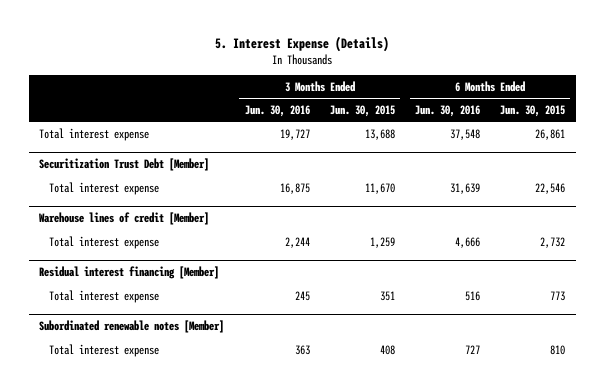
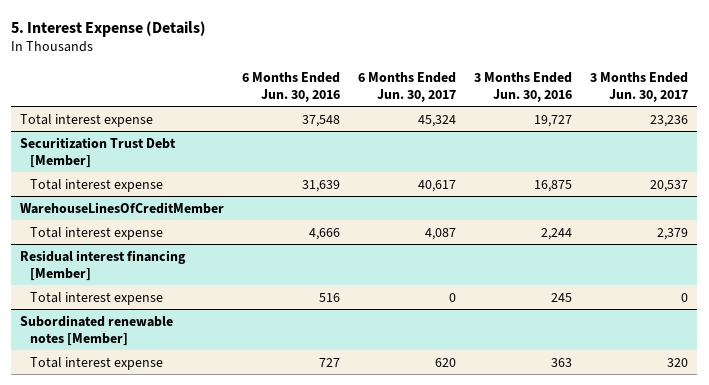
- | 3 Months Ended Jun. 30, 2016 | 3 Months Ended Jun. 30, 2015 | 6 Months Ended Jun. 30, 2016 | 6 Months Ended Jun. 30, 2015
+ | 6 Months Ended Jun. 30, 2016 | 6 Months Ended Jun. 30, 2017 | 3 Months Ended Jun. 30, 2016 | 3 Months Ended Jun. 30, 2017
- Warehouse lines of credit [Member]
+ WarehouseLinesOfCreditMember

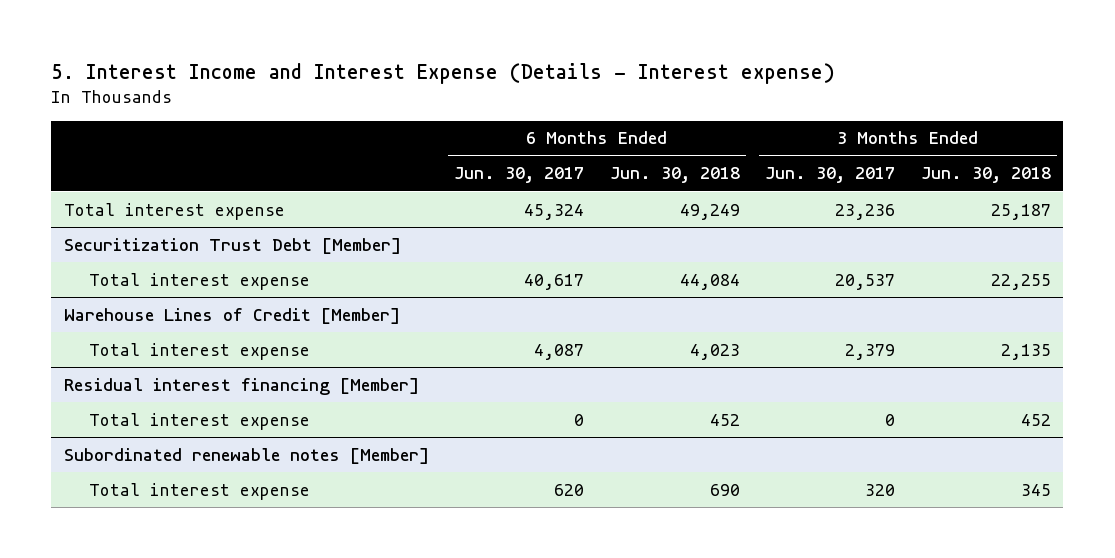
- 5. Interest Expense (Details)
+ 5. Interest Income and Interest Expense (Details - Interest expense)
- | 6 Months Ended Jun. 30, 2016 | 6 Months Ended Jun. 30, 2017 | 3 Months Ended Jun. 30, 2016 | 3 Months Ended Jun. 30, 2017
+ | 6 Months Ended Jun. 30, 2017 | 6 Months Ended Jun. 30, 2018 | 3 Months Ended Jun. 30, 2017 | 3 Months Ended Jun. 30, 2018
- WarehouseLinesOfCreditMember
+ Warehouse Lines of Credit [Member]

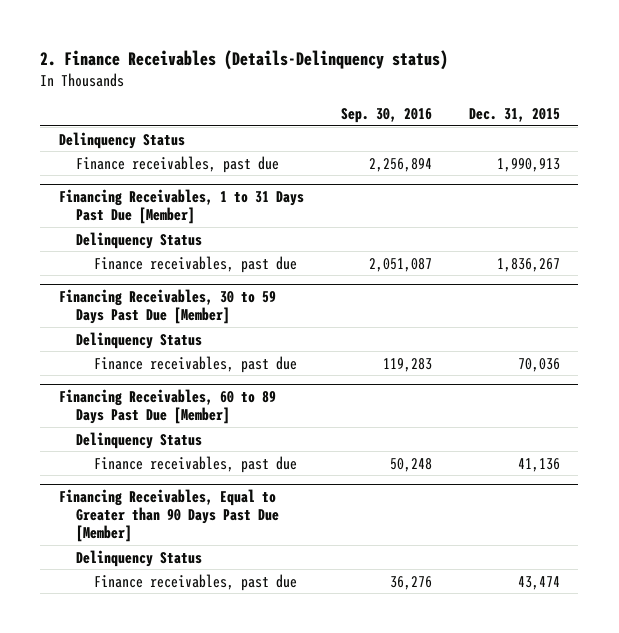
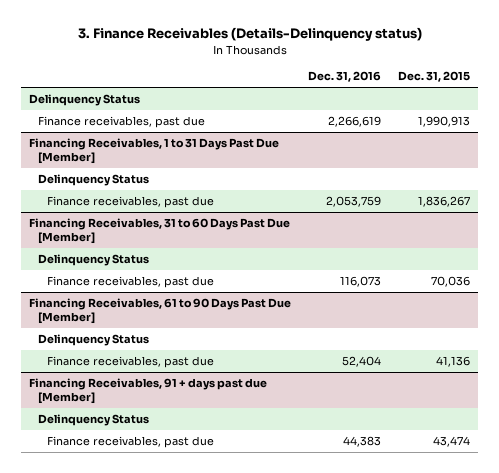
- 2. Finance Receivables (Details-Delinquency status)
+ 3. Finance Receivables (Details-Delinquency status)
- | Sep. 30, 2016 | Dec. 31, 2015
+ | Dec. 31, 2016 | Dec. 31, 2015
- Financing Receivables, 30 to 59 Days Past Due [Member]
+ Financing Receivables, 31 to 60 Days Past Due [Member]
- Financing Receivables, 60 to 89 Days Past Due [Member]
+ Financing Receivables, 61 to 90 Days Past Due [Member]
- Financing Receivables, Equal to Greater than 90 Days Past Due [Member]
+ Financing Receivables, 91 + days past due [Member]

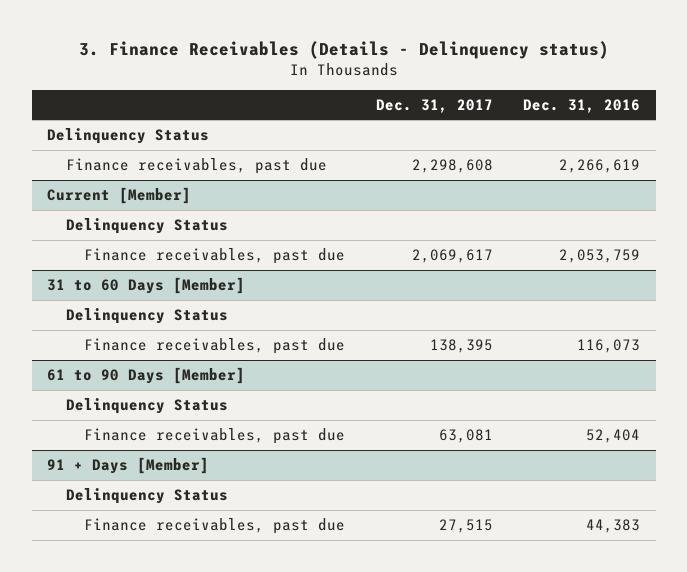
- 3. Finance Receivables (Details-Delinquency status)
+ 3. Finance Receivables (Details - Delinquency status)
- | Dec. 31, 2016 | Dec. 31, 2015
+ | Dec. 31, 2017 | Dec. 31, 2016
- Financing Receivables, 1 to 31 Days Past Due [Member]
+ Current [Member]
- Financing Receivables, 31 to 60 Days Past Due [Member]
+ 31 to 60 Days [Member]
- Financing Receivables, 61 to 90 Days Past Due [Member]
+ 61 to 90 Days [Member]
- Financing Receivables, 91 + days past due [Member]
+ 91 + Days [Member]

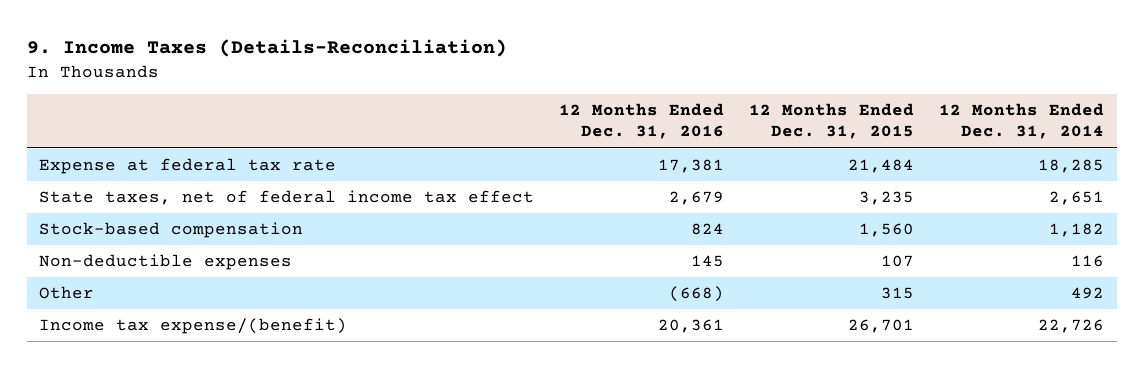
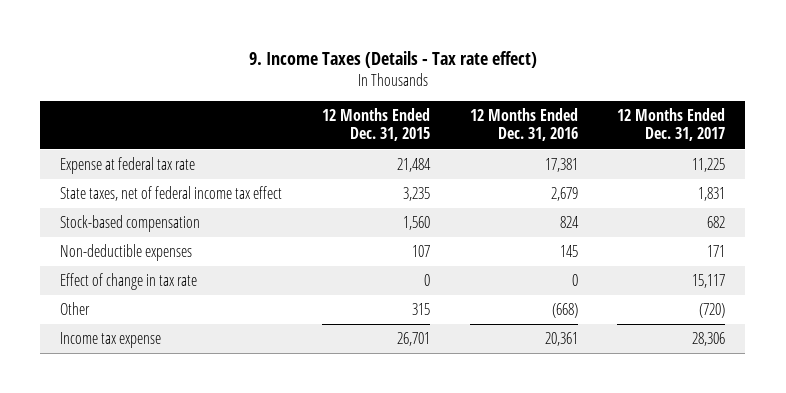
- 9. Income Taxes (Details-Reconciliation)
+ 9. Income Taxes (Details - Tax rate effect)
- | 12 Months Ended Dec. 31, 2016 | 12 Months Ended Dec. 31, 2015 | 12 Months Ended Dec. 31, 2014
+ | 12 Months Ended Dec. 31, 2015 | 12 Months Ended Dec. 31, 2016 | 12 Months Ended Dec. 31, 2017
+ Effect of change in tax rate | 0 | 0 | 15,117
- Income tax expense/(benefit) | 20,361 | 26,701 | 22,726
+ Income tax expense | 26,701 | 20,361 | 28,306

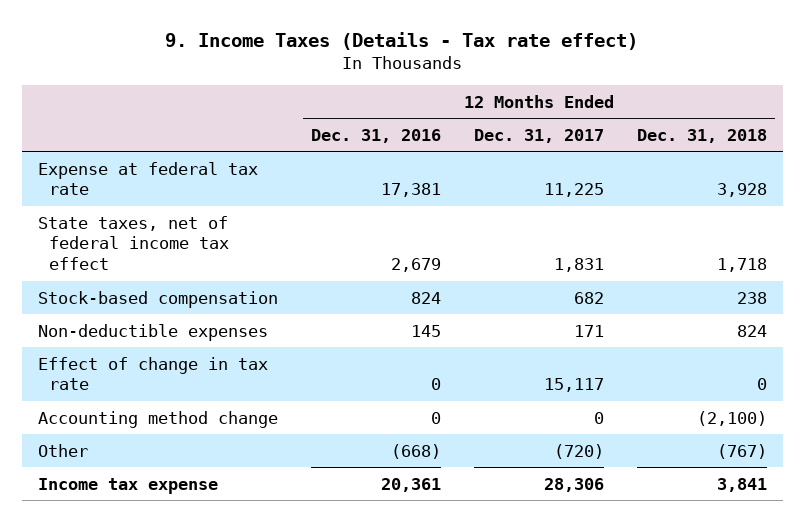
- | 12 Months Ended Dec. 31, 2015 | 12 Months Ended Dec. 31, 2016 | 12 Months Ended Dec. 31, 2017
+ | 12 Months Ended Dec. 31, 2016 | 12 Months Ended Dec. 31, 2017 | 12 Months Ended Dec. 31, 2018
+ Accounting method change | 0 | 0 | (2,100)

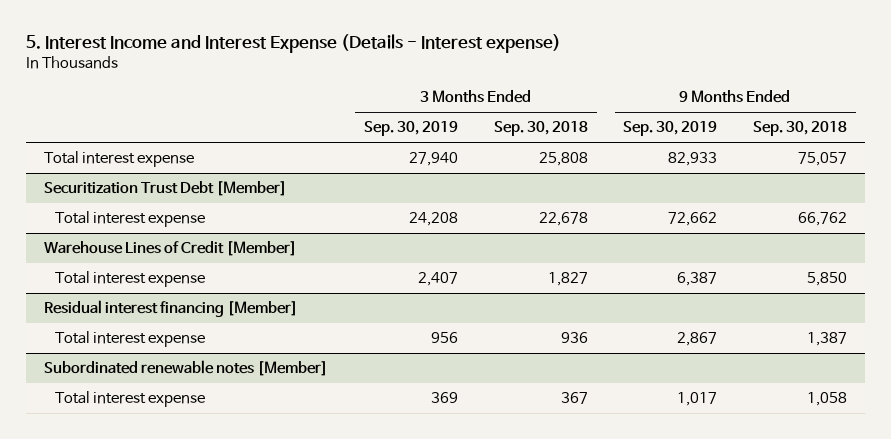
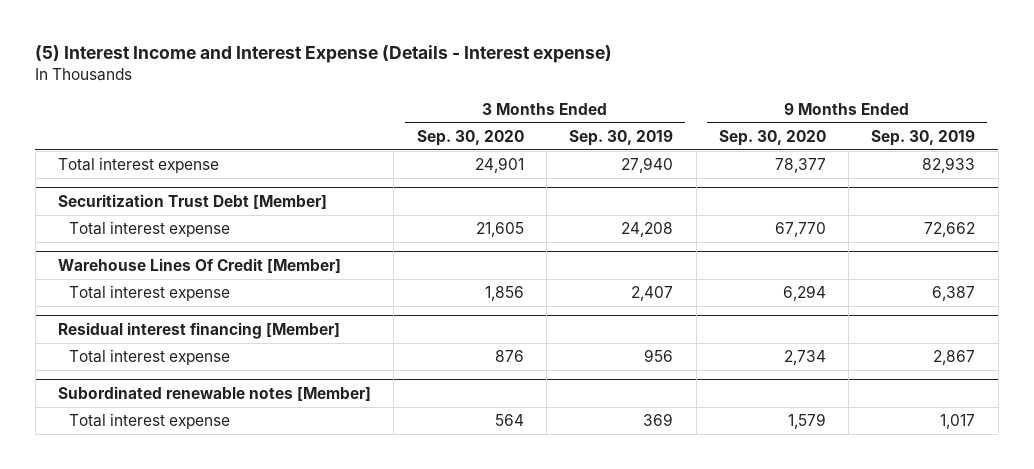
- 5. Interest Income and Interest Expense (Details - Interest expense)
+ (5) Interest Income and Interest Expense (Details - Interest expense)
- | 3 Months Ended Sep. 30, 2019 | 3 Months Ended Sep. 30, 2018 | 9 Months Ended Sep. 30, 2019 | 9 Months Ended Sep. 30, 2018
+ | 3 Months Ended Sep. 30, 2020 | 3 Months Ended Sep. 30, 2019 | 9 Months Ended Sep. 30, 2020 | 9 Months Ended Sep. 30, 2019
- Warehouse Lines of Credit [Member]
+ Warehouse Lines Of Credit [Member]

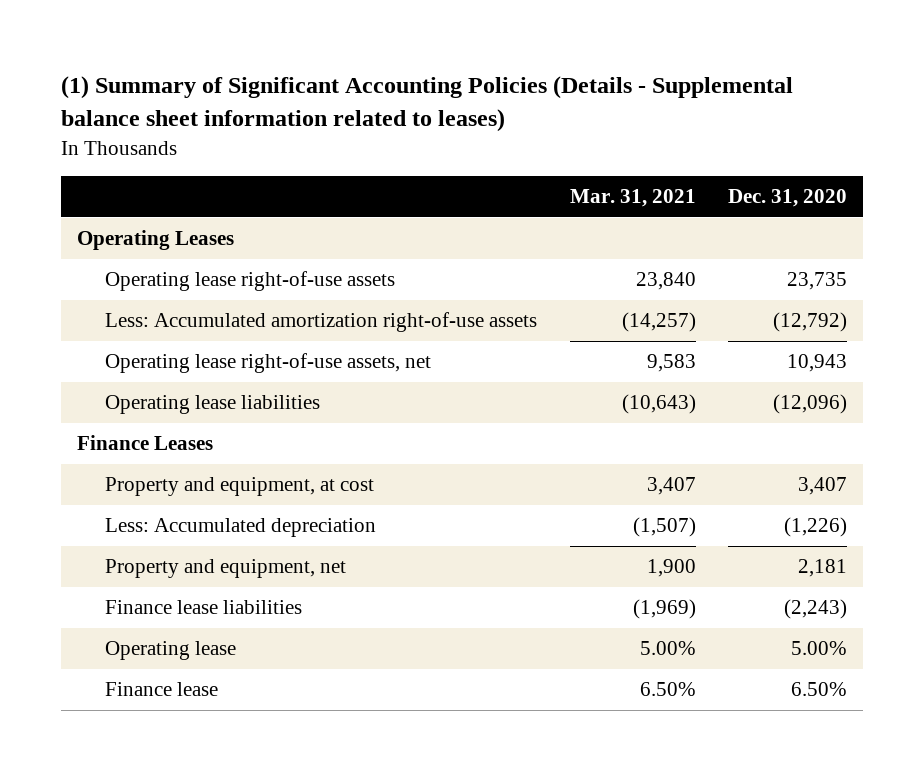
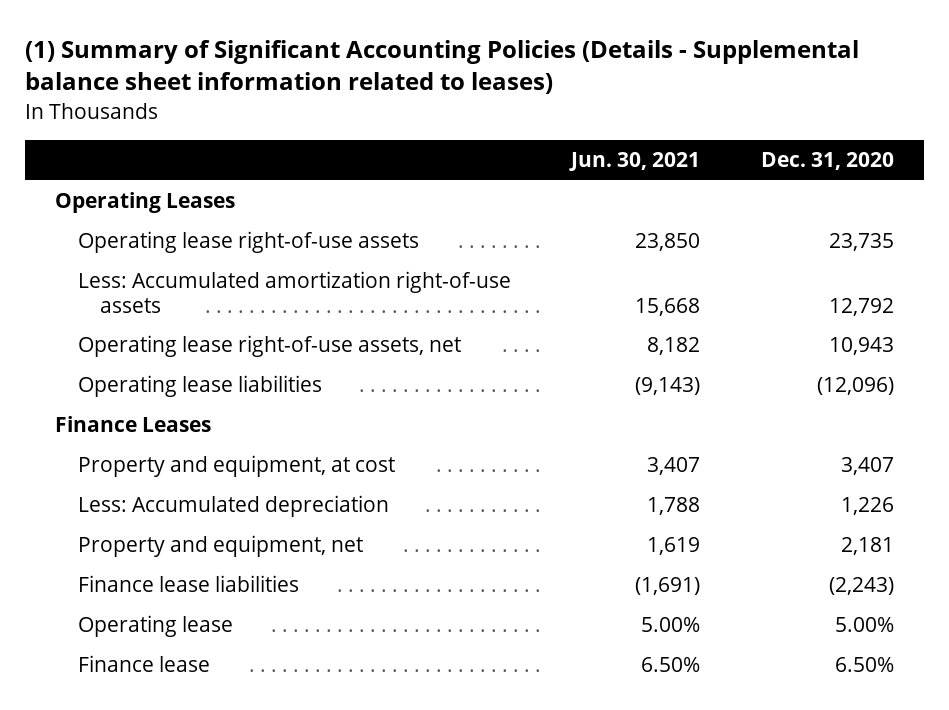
- | Mar. 31, 2021 | Dec. 31, 2020
+ | Jun. 30, 2021 | Dec. 31, 2020
- Less: Accumulated amortization right-of-use assets | (14,257) | (12,792)
+ Less: Accumulated amortization right-of-use assets | 15,668 | 12,792
- Less: Accumulated depreciation | (1,507) | (1,226)
+ Less: Accumulated depreciation | 1,788 | 1,226

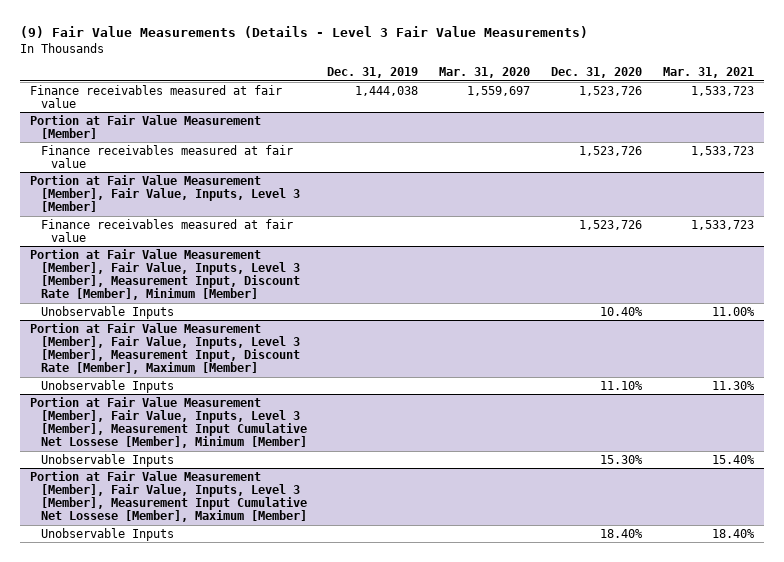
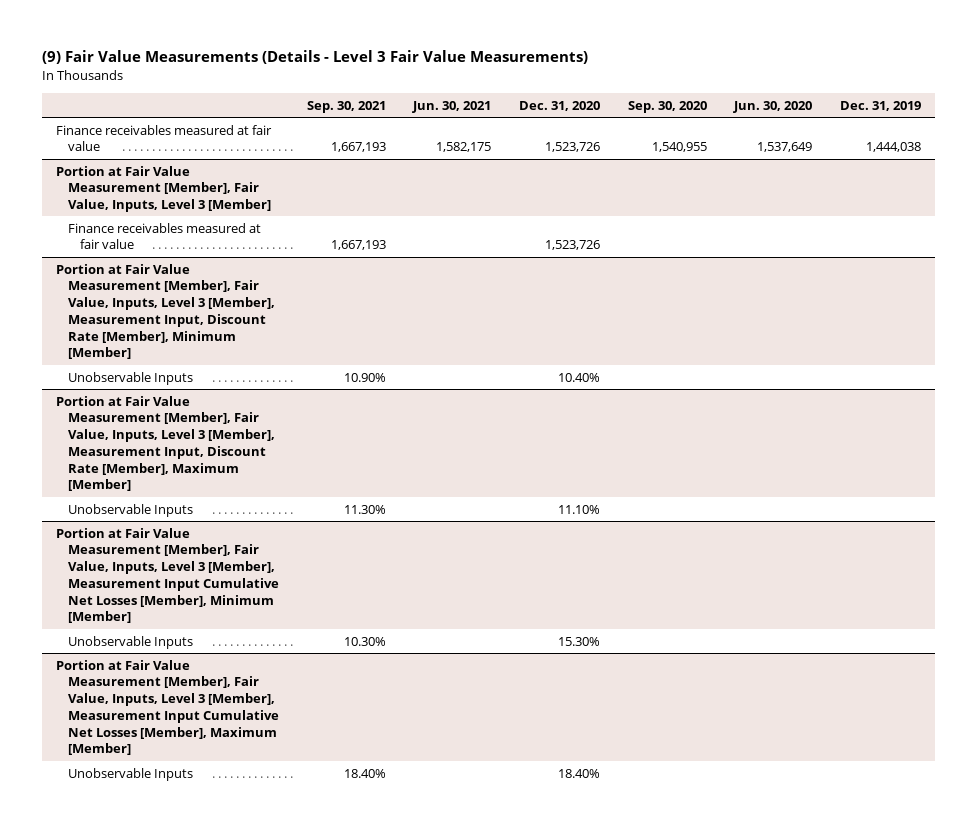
- | Dec. 31, 2019 | Mar. 31, 2020 | Dec. 31, 2020 | Mar. 31, 2021
+ | Sep. 30, 2021 | Jun. 30, 2021 | Dec. 31, 2020 | Sep. 30, 2020 | Jun. 30, 2020 | Dec. 31, 2019
- Portion at Fair Value Measurement [Member]
- Finance receivables measured at fair value | | | 1,523,726 | 1,533,723
- Portion at Fair Value Measurement [Member], Fair Value, Inputs, Level 3 [Member], Measurement Input Cumulative Net Lossese [Member], Minimum [Member]
+ Portion at Fair Value Measurement [Member], Fair Value, Inputs, Level 3 [Member], Measurement Input Cumulative Net Losses [Member], Minimum [Member]
- Portion at Fair Value Measurement [Member], Fair Value, Inputs, Level 3 [Member], Measurement Input Cumulative Net Lossese [Member], Maximum [Member]
+ Portion at Fair Value Measurement [Member], Fair Value, Inputs, Level 3 [Member], Measurement Input Cumulative Net Losses [Member], Maximum [Member]

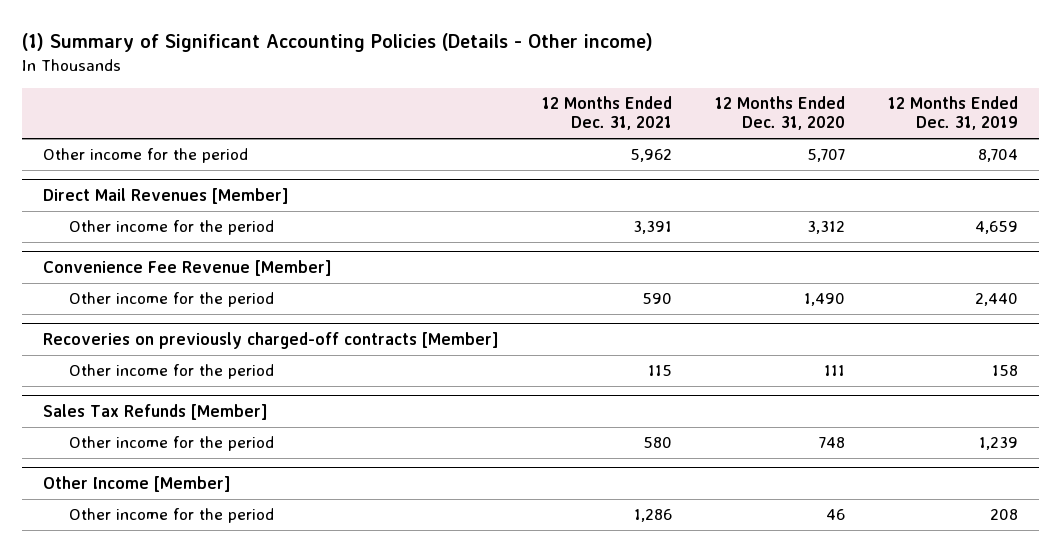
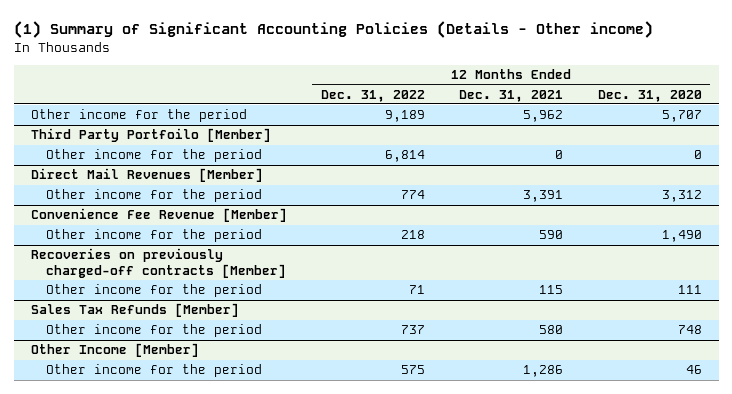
- | 12 Months Ended Dec. 31, 2021 | 12 Months Ended Dec. 31, 2020 | 12 Months Ended Dec. 31, 2019
+ | 12 Months Ended Dec. 31, 2022 | 12 Months Ended Dec. 31, 2021 | 12 Months Ended Dec. 31, 2020
+ Third Party Portfoilo [Member]
+ Other income for the period | 6,814 | 0 | 0

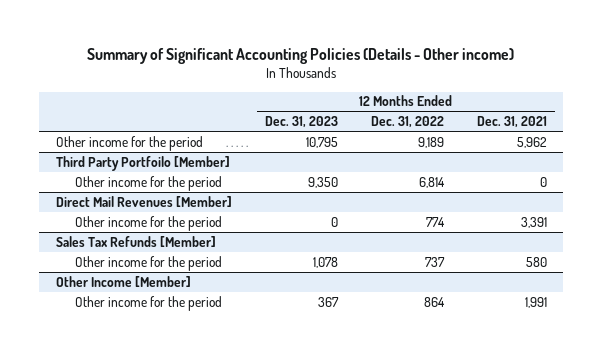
- (1) Summary of Significant Accounting Policies (Details - Other income)
+ Summary of Significant Accounting Policies (Details - Other income)
- | 12 Months Ended Dec. 31, 2022 | 12 Months Ended Dec. 31, 2021 | 12 Months Ended Dec. 31, 2020
+ | 12 Months Ended Dec. 31, 2023 | 12 Months Ended Dec. 31, 2022 | 12 Months Ended Dec. 31, 2021
- Convenience Fee Revenue [Member]
- Other income for the period | 218 | 590 | 1,490
- Recoveries on previously charged-off contracts [Member]
- Other income for the period | 71 | 115 | 111
@ Other Income [Member]
- Other income for the period | 575 | 1,286 | 46
+ Other income for the period | 367 | 864 | 1,991

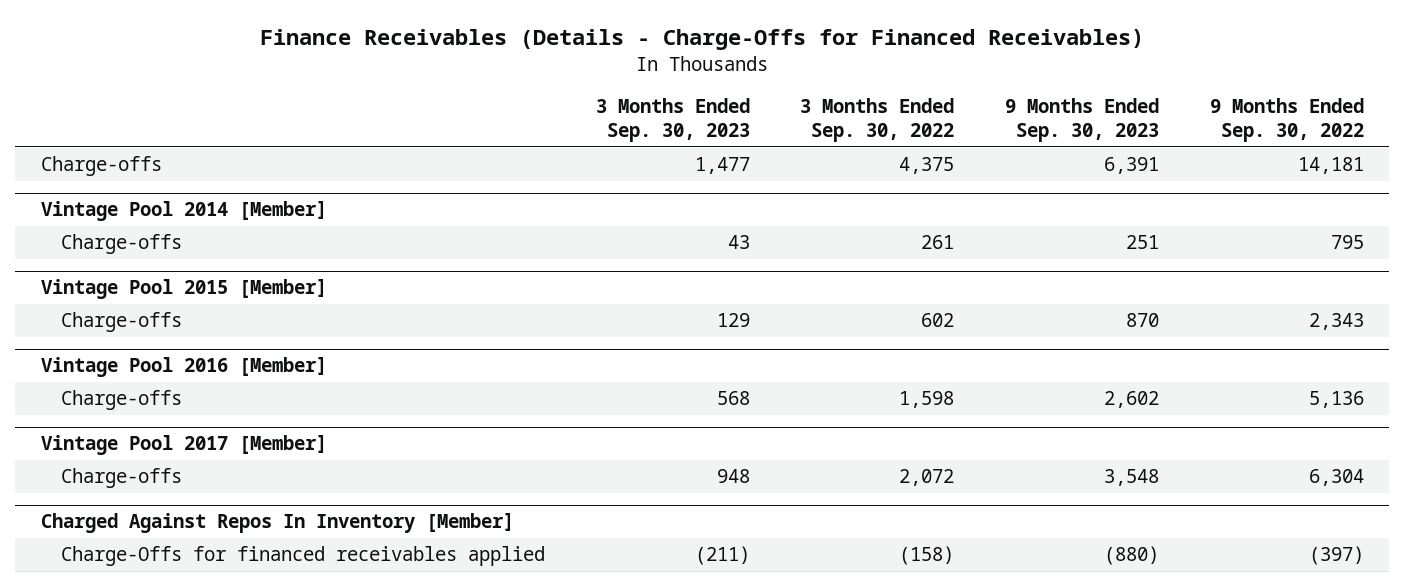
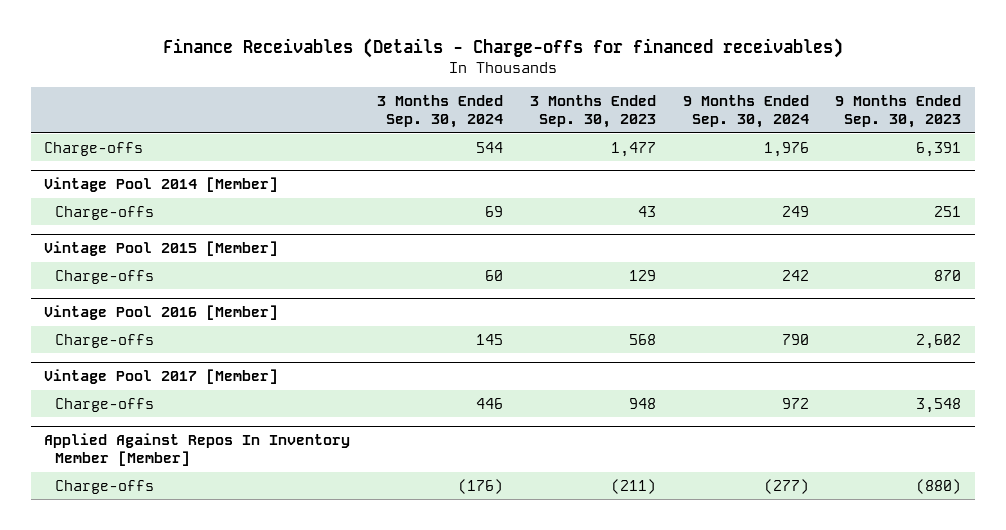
- Finance Receivables (Details - Charge-Offs for Financed Receivables)
+ Finance Receivables (Details - Charge-offs for financed receivables)
- | 3 Months Ended Sep. 30, 2023 | 3 Months Ended Sep. 30, 2022 | 9 Months Ended Sep. 30, 2023 | 9 Months Ended Sep. 30, 2022
+ | 3 Months Ended Sep. 30, 2024 | 3 Months Ended Sep. 30, 2023 | 9 Months Ended Sep. 30, 2024 | 9 Months Ended Sep. 30, 2023
- Charged Against Repos In Inventory [Member]
- Charge-Offs for financed receivables applied | (211) | (158) | (880) | (397)
+ Applied Against Repos In Inventory Member [Member]
+ Charge-offs | (176) | (211) | (277) | (880)

